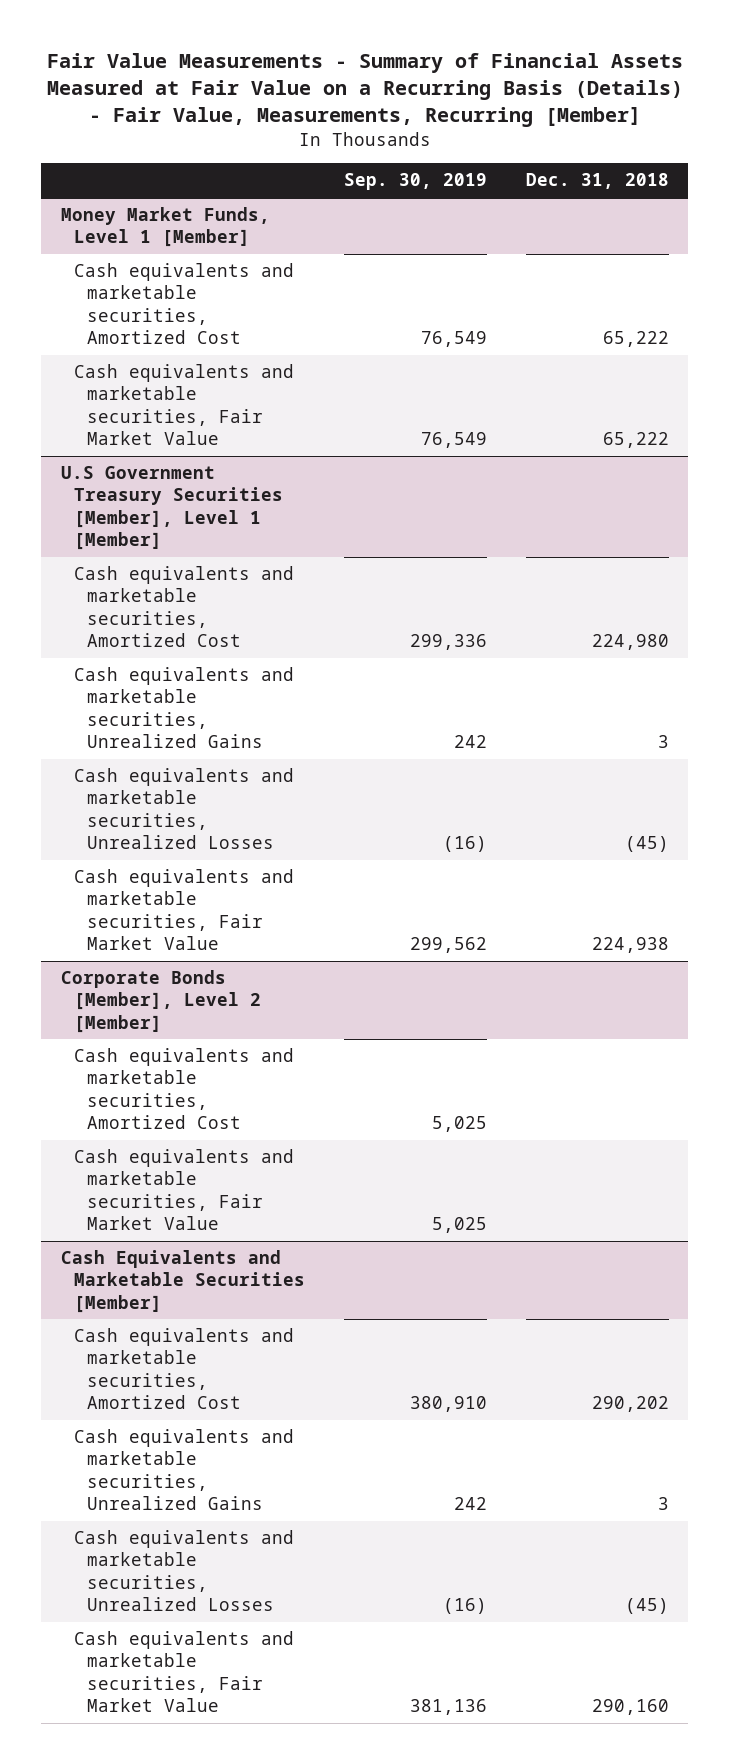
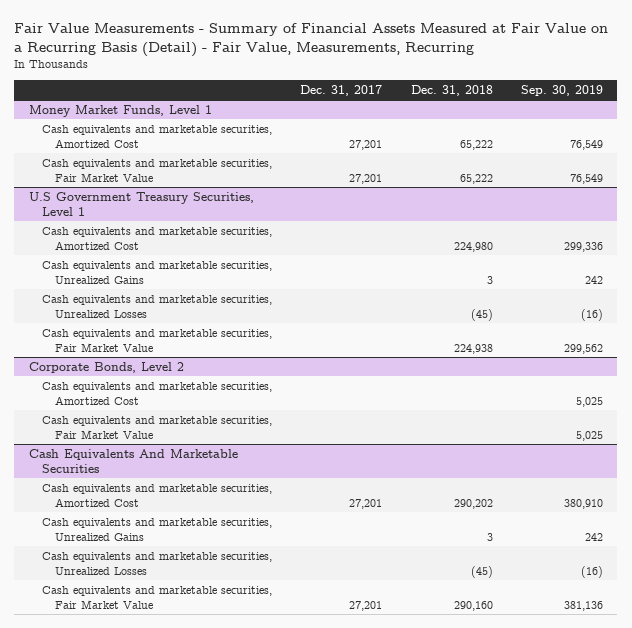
- Fair Value Measurements - Summary of Financial Assets Measured at Fair Value on a Recurring Basis (Details) - Fair Value, Measurements, Recurring [Member]
+ Fair Value Measurements - Summary of Financial Assets Measured at Fair Value on a Recurring Basis (Detail) - Fair Value, Measurements, Recurring
- | Sep. 30, 2019 | Dec. 31, 2018
+ | Dec. 31, 2017 | Dec. 31, 2018 | Sep. 30, 2019
- Money Market Funds, Level 1 [Member]
+ Money Market Funds, Level 1
- U.S Government Treasury Securities [Member], Level 1 [Member]
+ U.S Government Treasury Securities, Level 1
- Corporate Bonds [Member], Level 2 [Member]
+ Corporate Bonds, Level 2
- Cash Equivalents and Marketable Securities [Member]
+ Cash Equivalents And Marketable Securities

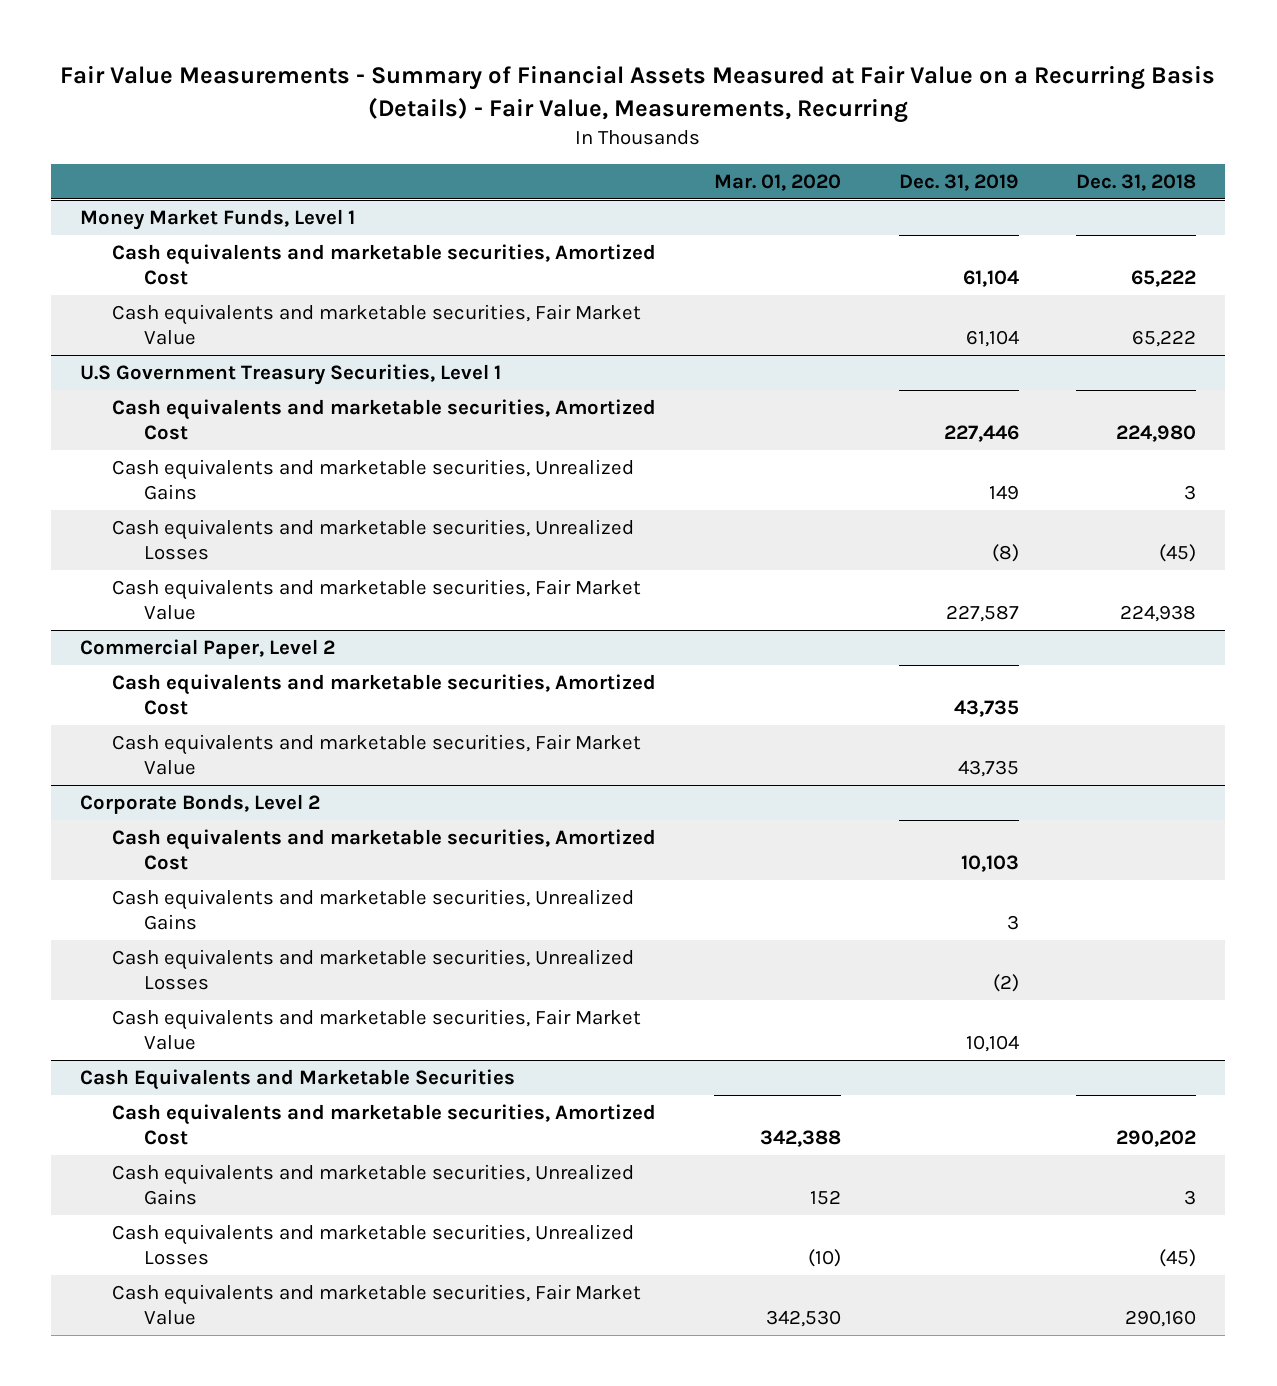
- Fair Value Measurements - Summary of Financial Assets Measured at Fair Value on a Recurring Basis (Detail) - Fair Value, Measurements, Recurring
+ Fair Value Measurements - Summary of Financial Assets Measured at Fair Value on a Recurring Basis (Details) - Fair Value, Measurements, Recurring
- | Dec. 31, 2017 | Dec. 31, 2018 | Sep. 30, 2019
+ | Mar. 01, 2020 | Dec. 31, 2019 | Dec. 31, 2018
+ Commercial Paper, Level 2
+ Cash equivalents and marketable securities, Amortized Cost | | 43,735 |
+ Cash equivalents and marketable securities, Fair Market Value | | 43,735 |
@ Corporate Bonds, Level 2
+ Cash equivalents and marketable securities, Unrealized Gains | | 3 |
+ Cash equivalents and marketable securities, Unrealized Losses | | (2) |
- Cash Equivalents And Marketable Securities
+ Cash Equivalents and Marketable Securities

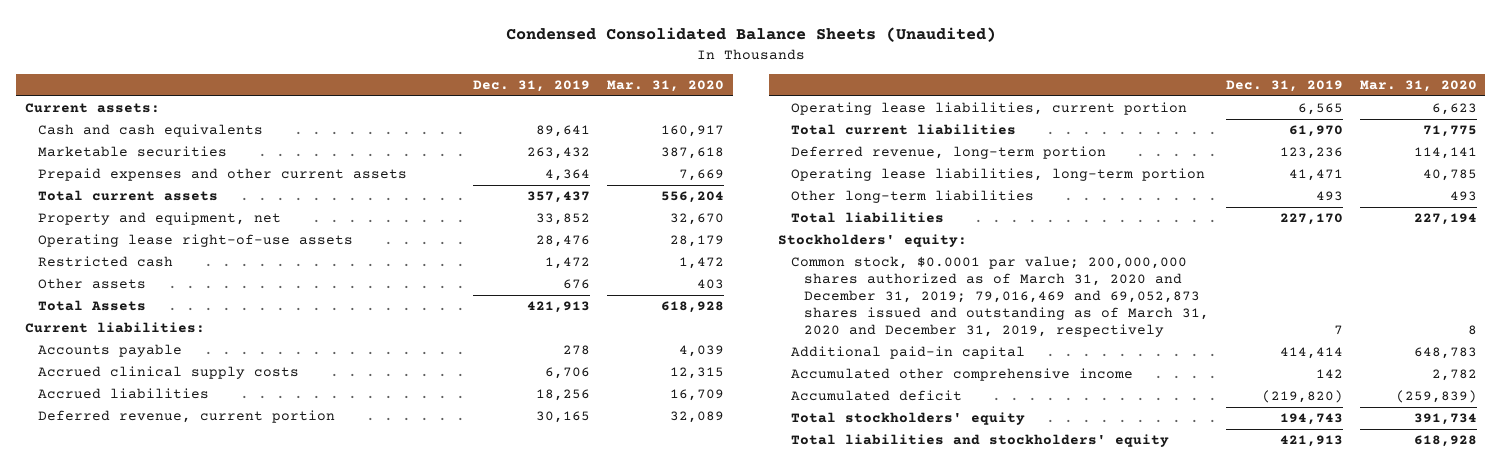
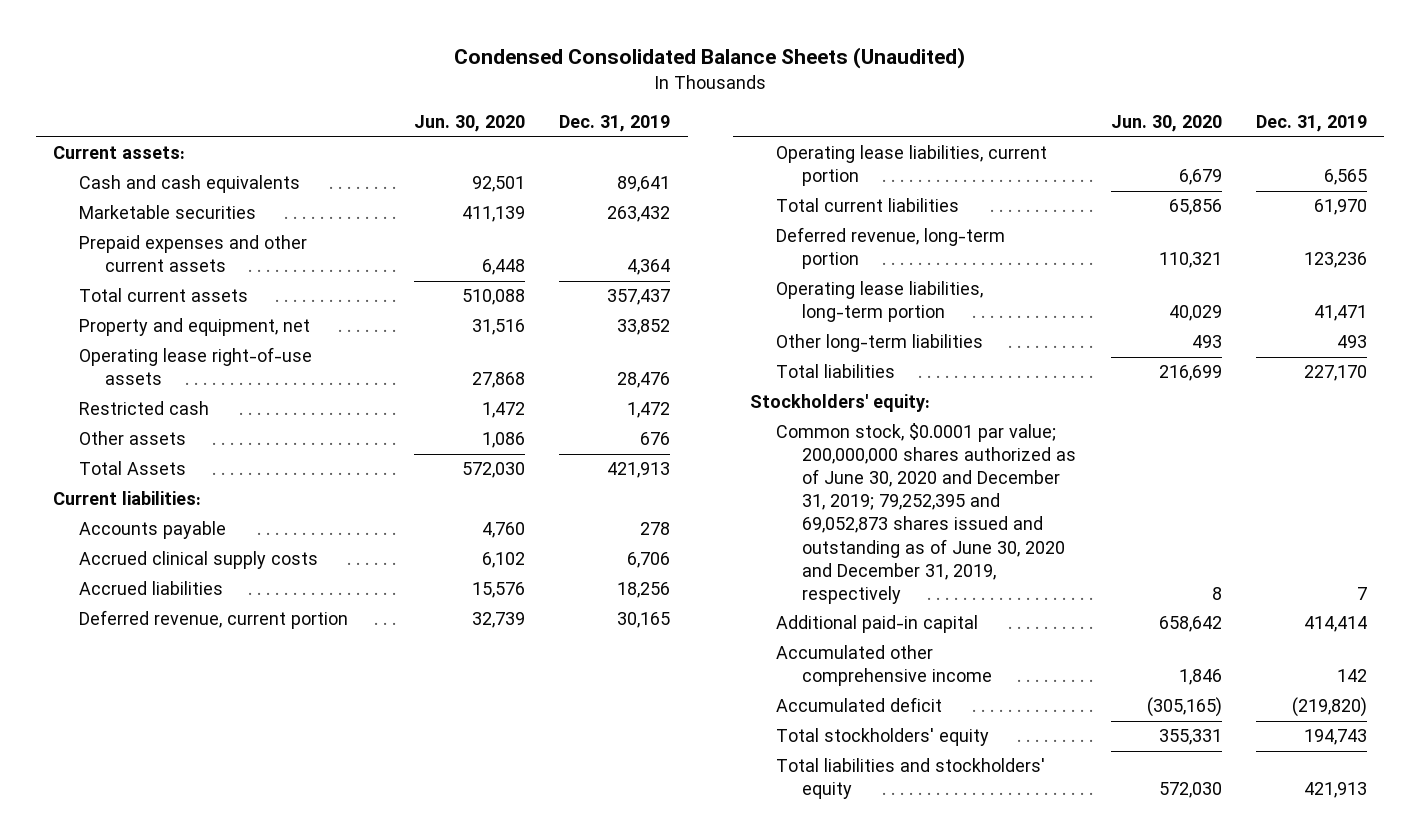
- | Dec. 31, 2019 | Mar. 31, 2020
+ | Jun. 30, 2020 | Dec. 31, 2019
- Common stock, $0.0001 par value; 200,000,000 shares authorized as of March 31, 2020 and December 31, 2019; 79,016,469 and 69,052,873 shares issued and outstanding as of March 31, 2020 and December 31, 2019, respectively | 7 | 8
+ Common stock, $0.0001 par value; 200,000,000 shares authorized as of June 30, 2020 and December 31, 2019; 79,252,395 and 69,052,873 shares issued and outstanding as of June 30, 2020 and December 31, 2019, respectively | 8 | 7

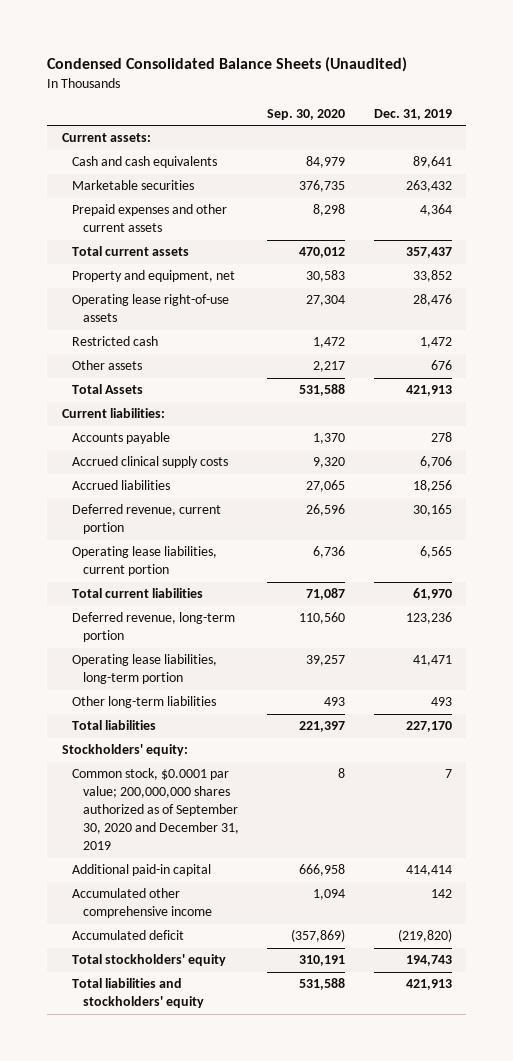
- | Jun. 30, 2020 | Dec. 31, 2019
+ | Sep. 30, 2020 | Dec. 31, 2019
- Common stock, $0.0001 par value; 200,000,000 shares authorized as of June 30, 2020 and December 31, 2019; 79,252,395 and 69,052,873 shares issued and outstanding as of June 30, 2020 and December 31, 2019, respectively | 8 | 7
+ Common stock, $0.0001 par value; 200,000,000 shares authorized as of September 30, 2020 and December 31, 2019 | 8 | 7

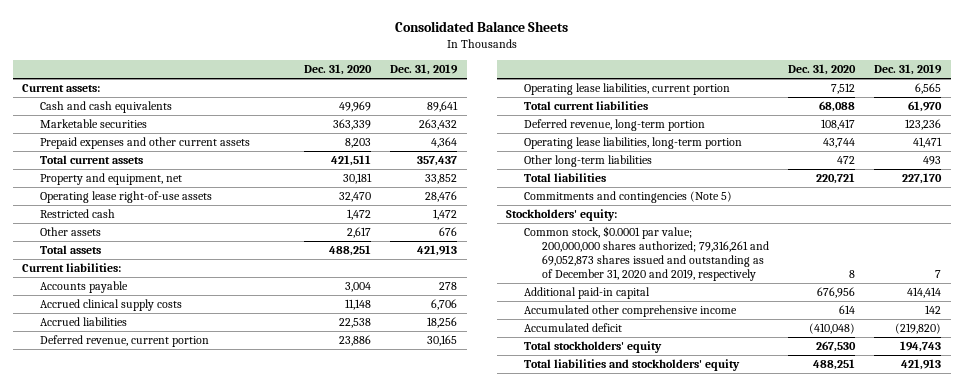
- Condensed Consolidated Balance Sheets (Unaudited)
+ Consolidated Balance Sheets
- | Sep. 30, 2020 | Dec. 31, 2019
+ | Dec. 31, 2020 | Dec. 31, 2019
- Total Assets | 531,588 | 421,913
+ Total assets | 488,251 | 421,913
+ Commitments and contingencies (Note 5)
- Common stock, $0.0001 par value; 200,000,000 shares authorized as of September 30, 2020 and December 31, 2019 | 8 | 7
+ Common stock, $0.0001 par value; 200,000,000 shares authorized; 79,316,261 and 69,052,873 shares issued and outstanding as of December 31, 2020 and 2019, respectively | 8 | 7

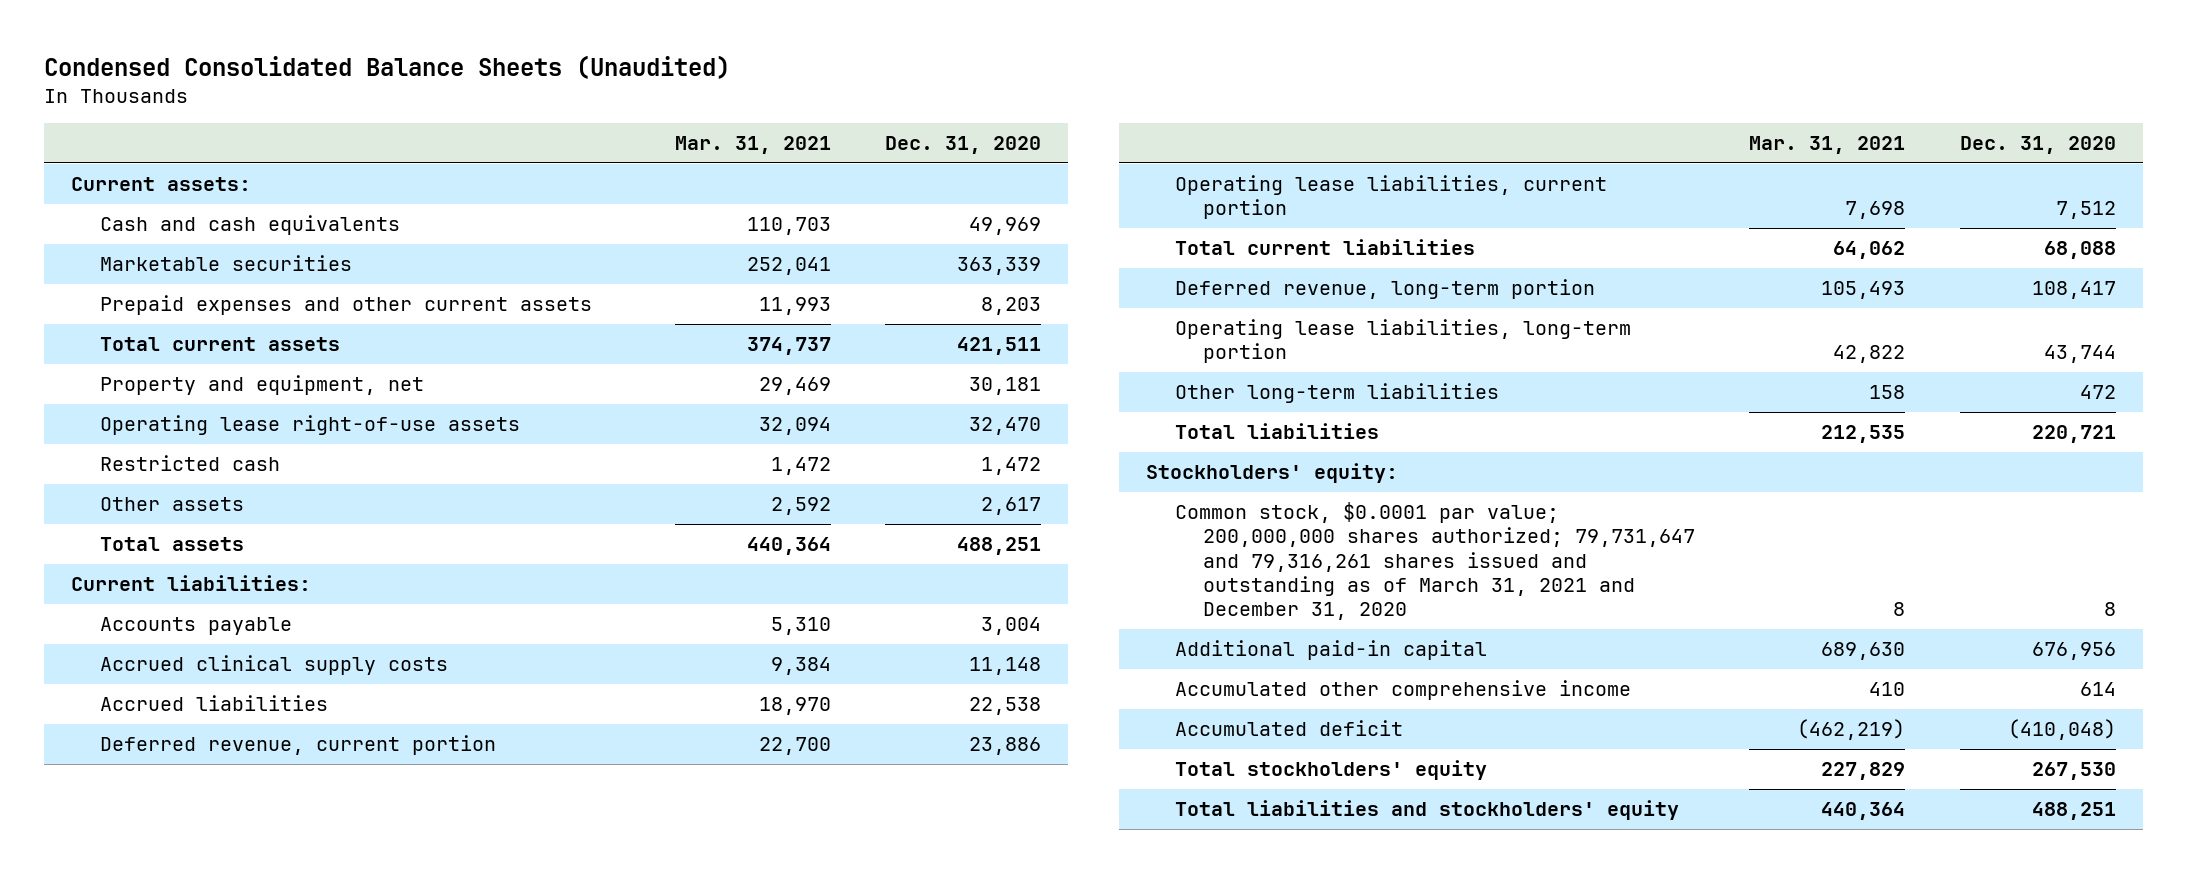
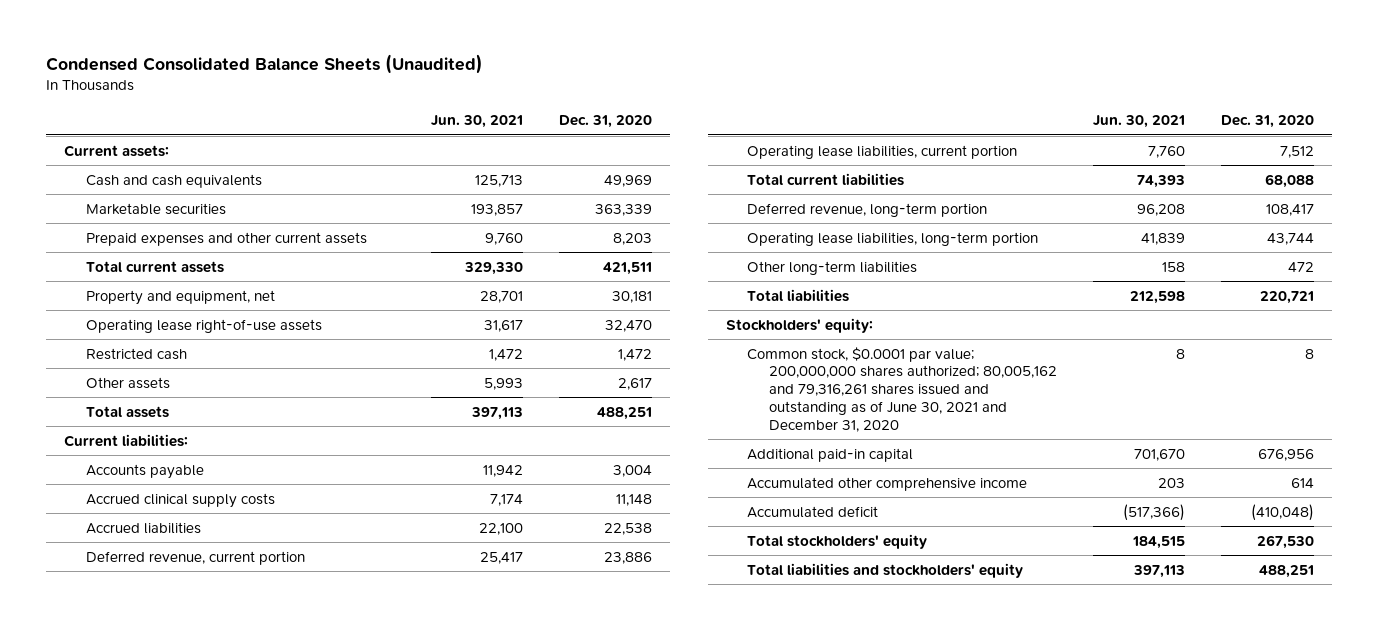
- | Mar. 31, 2021 | Dec. 31, 2020
+ | Jun. 30, 2021 | Dec. 31, 2020
- Common stock, $0.0001 par value; 200,000,000 shares authorized; 79,731,647 and 79,316,261 shares issued and outstanding as of March 31, 2021 and December 31, 2020 | 8 | 8
+ Common stock, $0.0001 par value; 200,000,000 shares authorized; 80,005,162 and 79,316,261 shares issued and outstanding as of June 30, 2021 and December 31, 2020 | 8 | 8

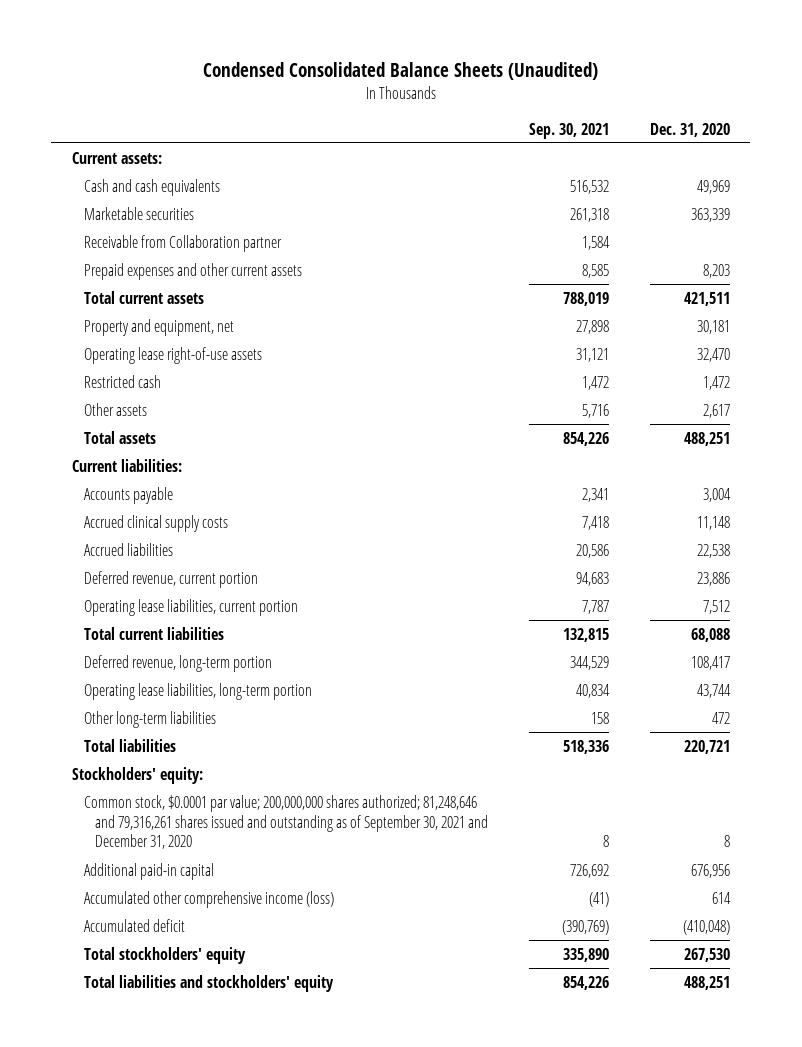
- | Jun. 30, 2021 | Dec. 31, 2020
+ | Sep. 30, 2021 | Dec. 31, 2020
+ Receivable from Collaboration partner | 1,584 |
- Common stock, $0.0001 par value; 200,000,000 shares authorized; 80,005,162 and 79,316,261 shares issued and outstanding as of June 30, 2021 and December 31, 2020 | 8 | 8
+ Common stock, $0.0001 par value; 200,000,000 shares authorized; 81,248,646 and 79,316,261 shares issued and outstanding as of September 30, 2021 and December 31, 2020 | 8 | 8
- Accumulated other comprehensive income | 203 | 614
+ Accumulated other comprehensive income (loss) | (41) | 614

